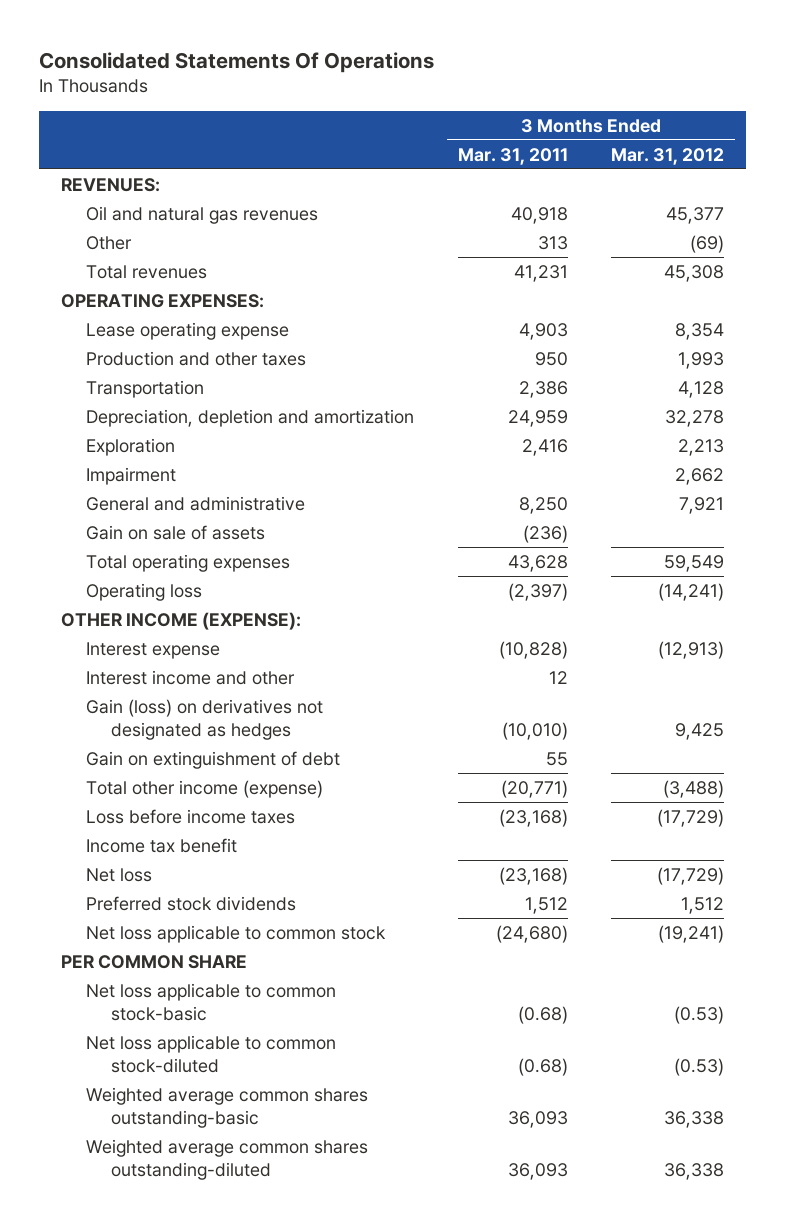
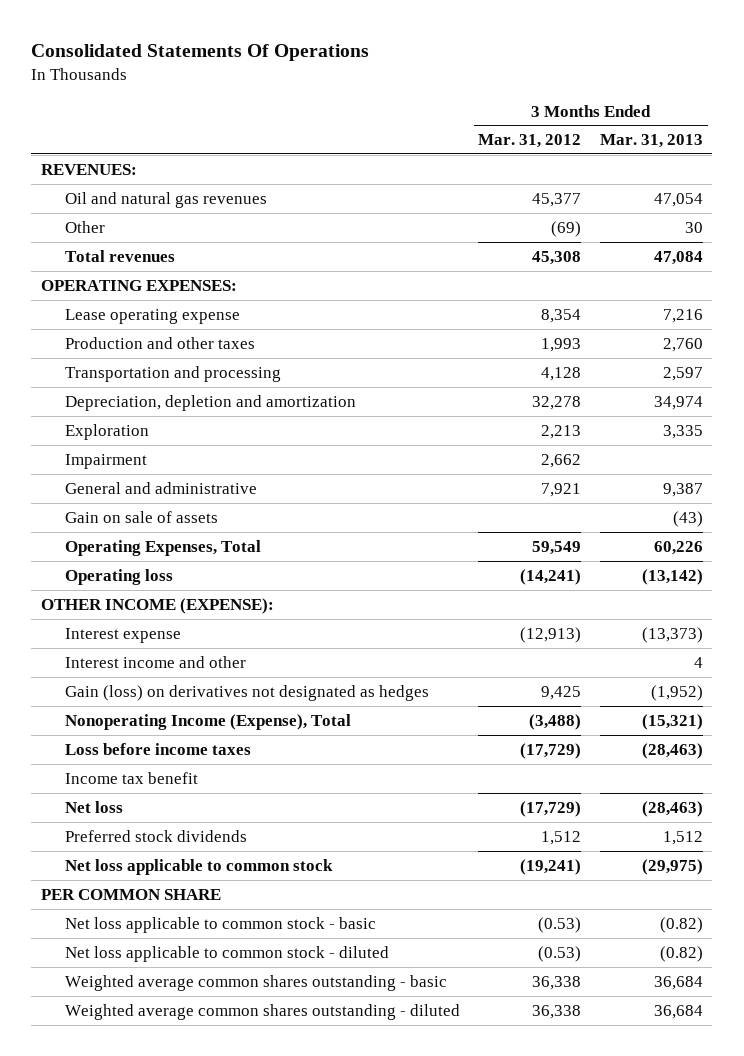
- | 3 Months Ended Mar. 31, 2011 | 3 Months Ended Mar. 31, 2012
+ | 3 Months Ended Mar. 31, 2012 | 3 Months Ended Mar. 31, 2013
- Transportation | 2,386 | 4,128
+ Transportation and processing | 4,128 | 2,597
- Total operating expenses | 43,628 | 59,549
+ Operating Expenses, Total | 59,549 | 60,226
- Gain on extinguishment of debt | 55 |
- Total other income (expense) | (20,771) | (3,488)
+ Nonoperating Income (Expense), Total | (3,488) | (15,321)
- Net loss applicable to common stock-basic | (0.68) | (0.53)
- Net loss applicable to common stock-diluted | (0.68) | (0.53)
- Weighted average common shares outstanding-basic | 36,093 | 36,338
- Weighted average common shares outstanding-diluted | 36,093 | 36,338
+ Net loss applicable to common stock - basic | (0.53) | (0.82)
+ Net loss applicable to common stock - diluted | (0.53) | (0.82)
+ Weighted average common shares outstanding - basic | 36,338 | 36,684
+ Weighted average common shares outstanding - diluted | 36,338 | 36,684

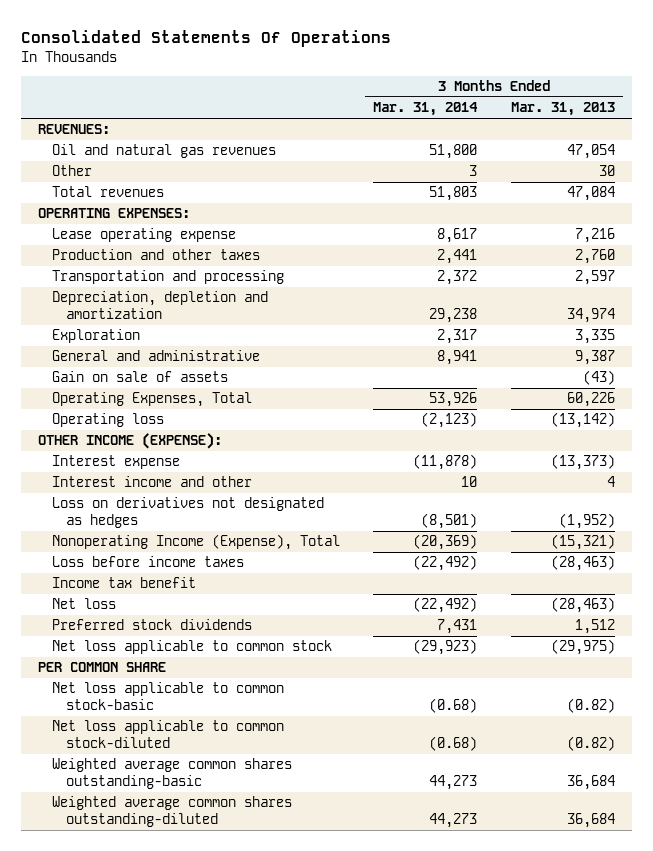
- | 3 Months Ended Mar. 31, 2012 | 3 Months Ended Mar. 31, 2013
+ | 3 Months Ended Mar. 31, 2014 | 3 Months Ended Mar. 31, 2013
- Impairment | 2,662 |
- Gain (loss) on derivatives not designated as hedges | 9,425 | (1,952)
+ Loss on derivatives not designated as hedges | (8,501) | (1,952)
- Net loss applicable to common stock - basic | (0.53) | (0.82)
- Net loss applicable to common stock - diluted | (0.53) | (0.82)
- Weighted average common shares outstanding - basic | 36,338 | 36,684
- Weighted average common shares outstanding - diluted | 36,338 | 36,684
+ Net loss applicable to common stock-basic | (0.68) | (0.82)
+ Net loss applicable to common stock-diluted | (0.68) | (0.82)
+ Weighted average common shares outstanding-basic | 44,273 | 36,684
+ Weighted average common shares outstanding-diluted | 44,273 | 36,684

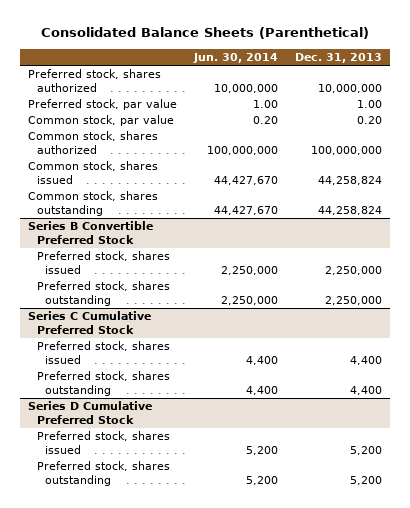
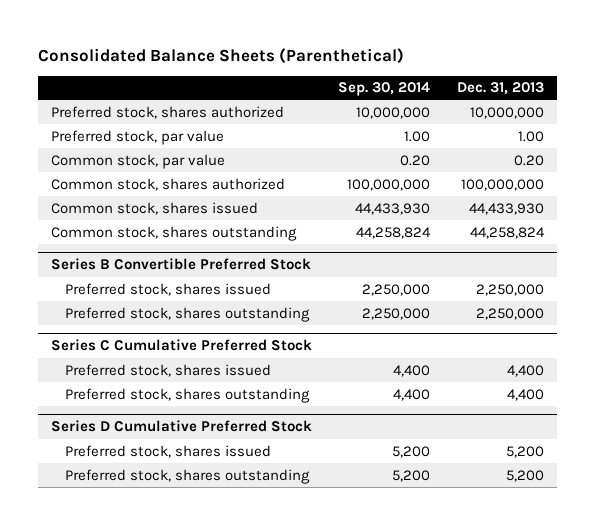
- | Jun. 30, 2014 | Dec. 31, 2013
+ | Sep. 30, 2014 | Dec. 31, 2013
- Common stock, shares issued | 44,427,670 | 44,258,824
+ Common stock, shares issued | 44,433,930 | 44,433,930

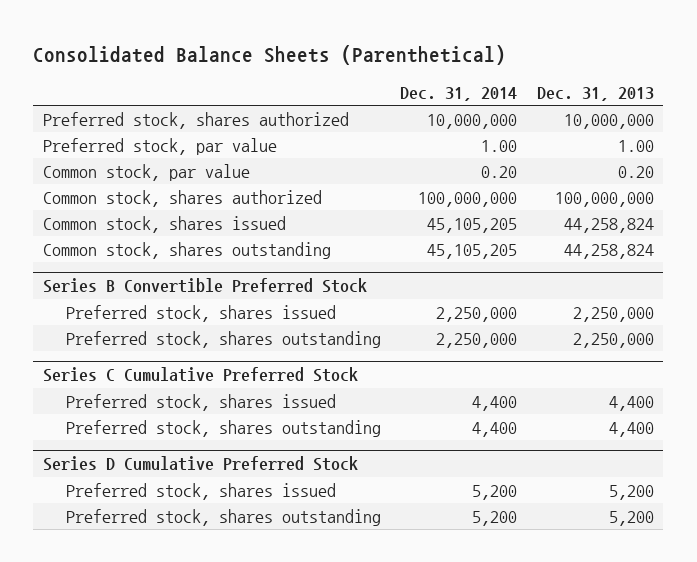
- | Sep. 30, 2014 | Dec. 31, 2013
+ | Dec. 31, 2014 | Dec. 31, 2013
- Common stock, shares issued | 44,433,930 | 44,433,930
+ Common stock, shares issued | 45,105,205 | 44,258,824

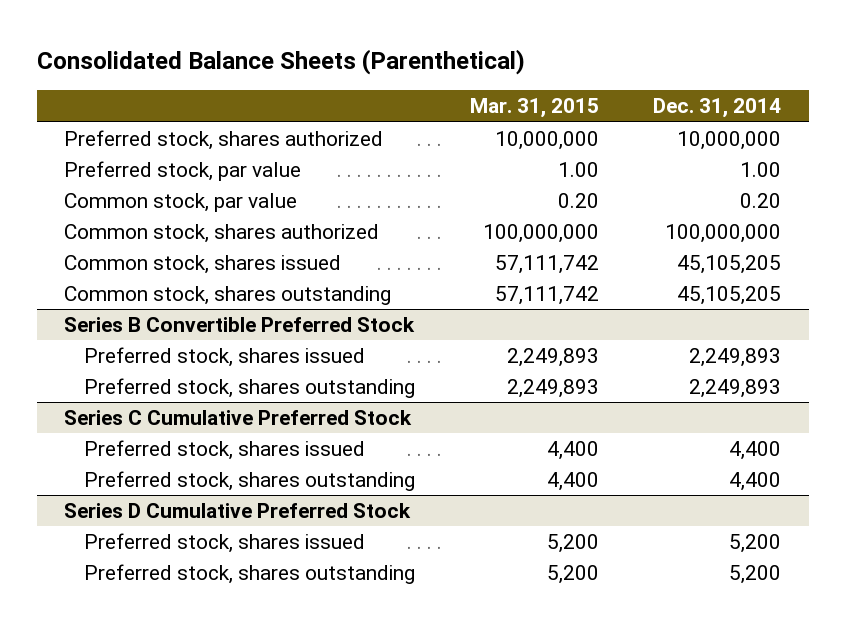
- | Dec. 31, 2014 | Dec. 31, 2013
+ | Mar. 31, 2015 | Dec. 31, 2014
@ Series B Convertible Preferred Stock
- Preferred stock, shares issued | 2,250,000 | 2,250,000
- Preferred stock, shares outstanding | 2,250,000 | 2,250,000
+ Preferred stock, shares issued | 2,249,893 | 2,249,893
+ Preferred stock, shares outstanding | 2,249,893 | 2,249,893

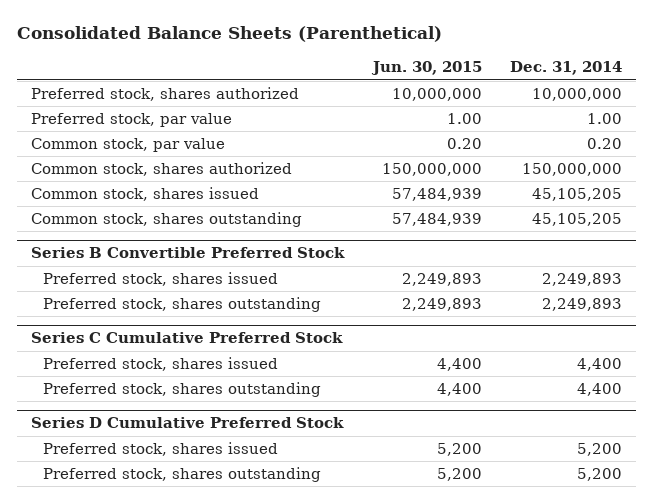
- | Mar. 31, 2015 | Dec. 31, 2014
+ | Jun. 30, 2015 | Dec. 31, 2014
- Common stock, shares authorized | 100,000,000 | 100,000,000
+ Common stock, shares authorized | 150,000,000 | 150,000,000

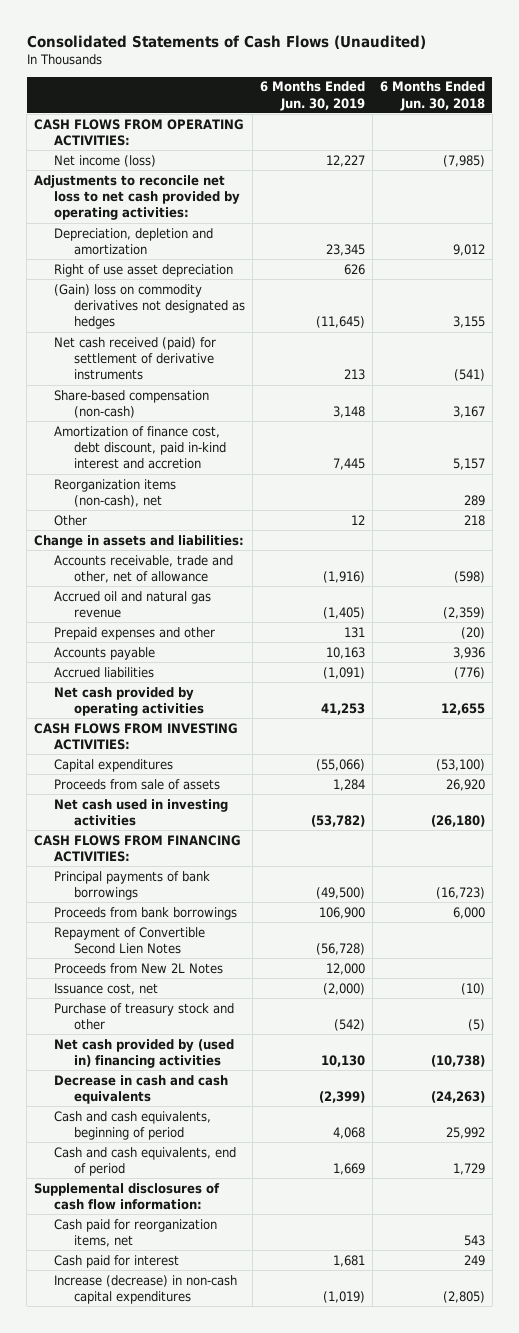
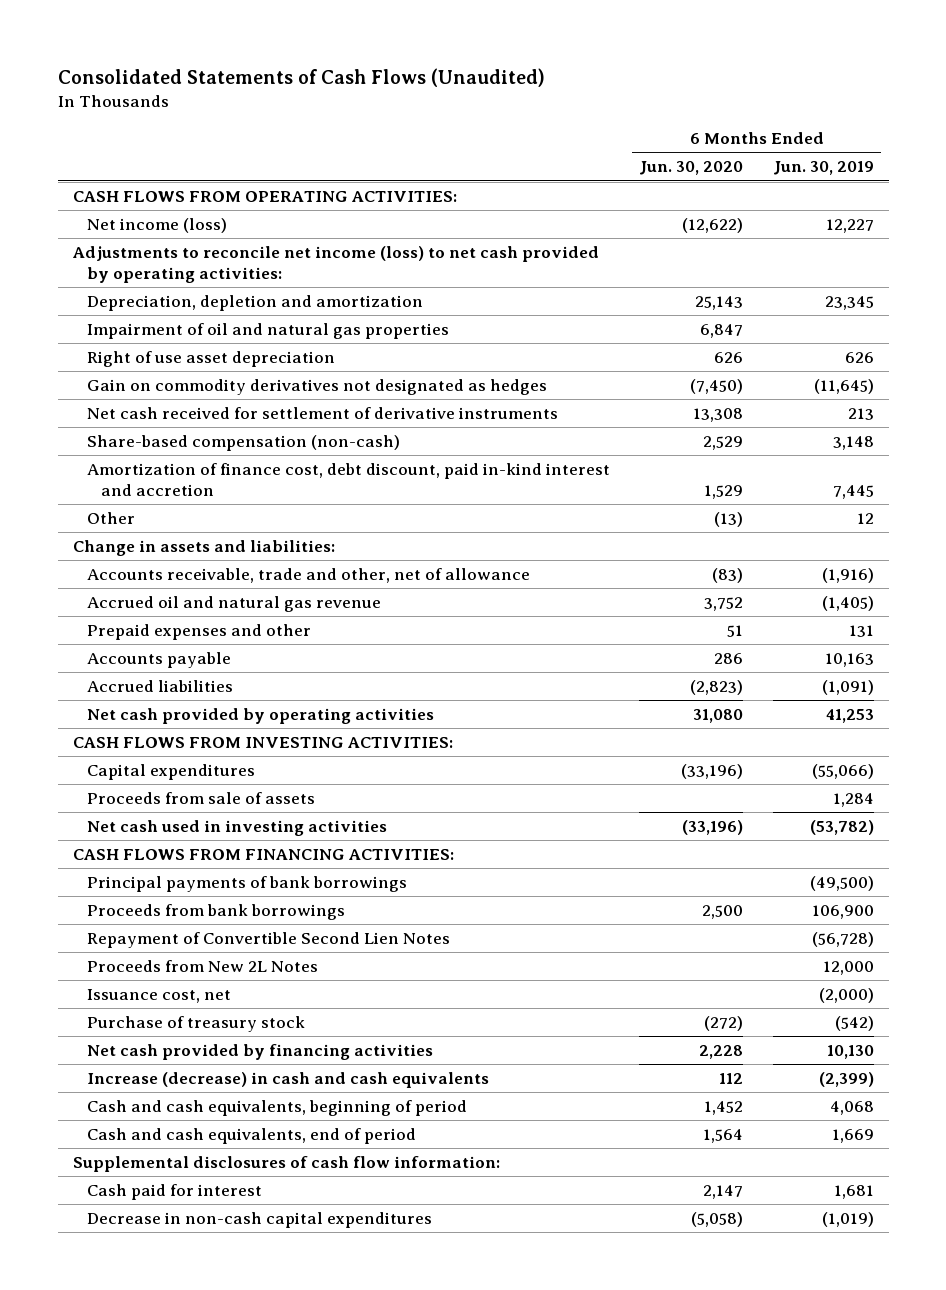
- | 6 Months Ended Jun. 30, 2019 | 6 Months Ended Jun. 30, 2018
+ | 6 Months Ended Jun. 30, 2020 | 6 Months Ended Jun. 30, 2019
- Adjustments to reconcile net loss to net cash provided by operating activities:
+ Adjustments to reconcile net income (loss) to net cash provided by operating activities:
+ Impairment of oil and natural gas properties | 6,847 |
- (Gain) loss on commodity derivatives not designated as hedges | (11,645) | 3,155
- Net cash received (paid) for settlement of derivative instruments | 213 | (541)
+ Gain on commodity derivatives not designated as hedges | (7,450) | (11,645)
+ Net cash received for settlement of derivative instruments | 13,308 | 213
- Reorganization items (non-cash), net | | 289
- Purchase of treasury stock and other | (542) | (5)
- Net cash provided by (used in) financing activities | 10,130 | (10,738)
- Decrease in cash and cash equivalents | (2,399) | (24,263)
+ Purchase of treasury stock | (272) | (542)
+ Net cash provided by financing activities | 2,228 | 10,130
+ Increase (decrease) in cash and cash equivalents | 112 | (2,399)
- Cash paid for reorganization items, net | | 543
- Increase (decrease) in non-cash capital expenditures | (1,019) | (2,805)
+ Decrease in non-cash capital expenditures | (5,058) | (1,019)

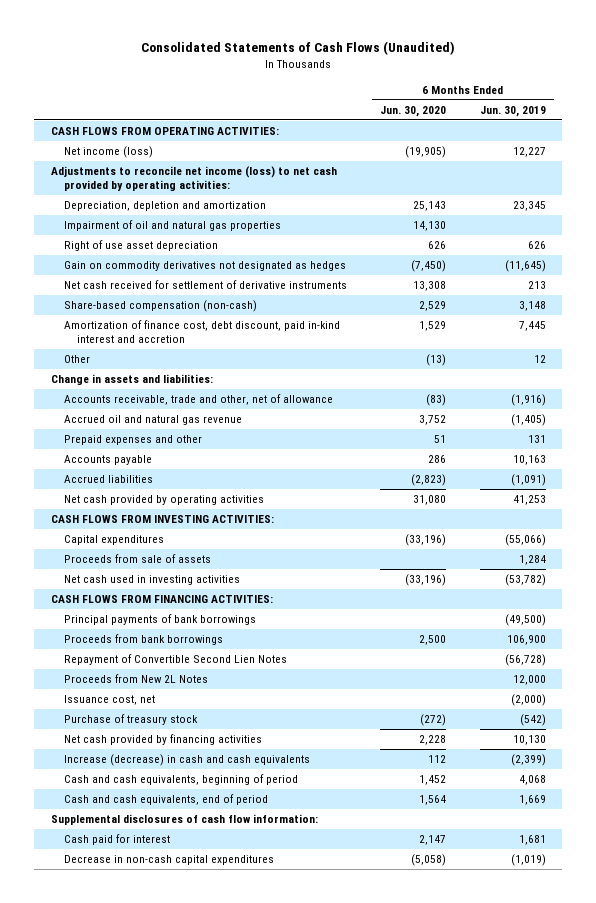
- Net income (loss) | (12,622) | 12,227
+ Net income (loss) | (19,905) | 12,227
- Impairment of oil and natural gas properties | 6,847 |
+ Impairment of oil and natural gas properties | 14,130 |

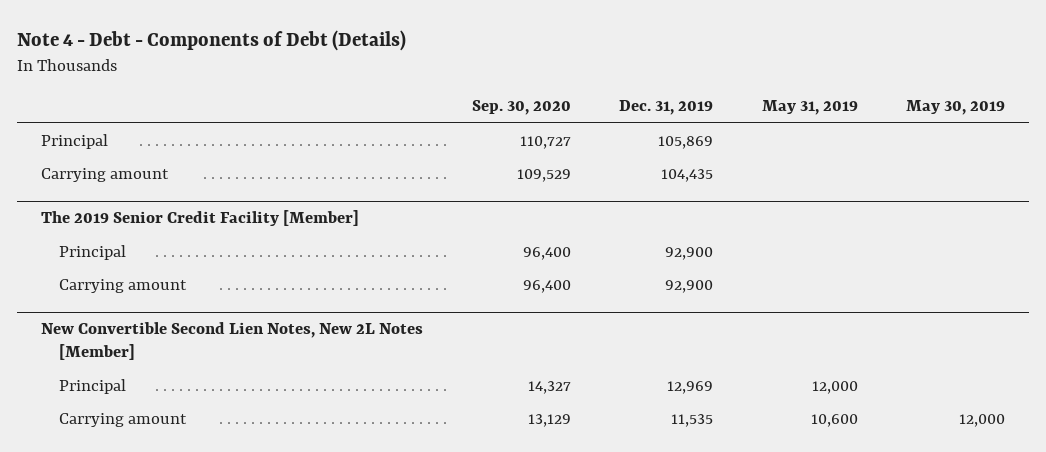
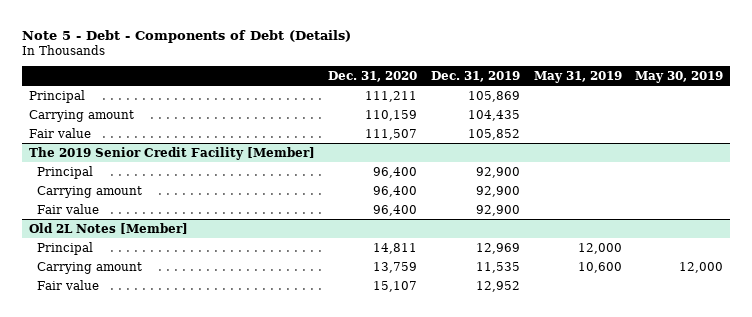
- Note 4 - Debt - Components of Debt (Details)
+ Note 5 - Debt - Components of Debt (Details)
- | Sep. 30, 2020 | Dec. 31, 2019 | May 31, 2019 | May 30, 2019
+ | Dec. 31, 2020 | Dec. 31, 2019 | May 31, 2019 | May 30, 2019
+ Fair value | 111,507 | 105,852 | |
- New Convertible Second Lien Notes, New 2L Notes [Member]
@ The 2019 Senior Credit Facility [Member]
+ Fair value | 96,400 | 92,900 | |
+ Old 2L Notes [Member]
+ Fair value | 15,107 | 12,952 | |

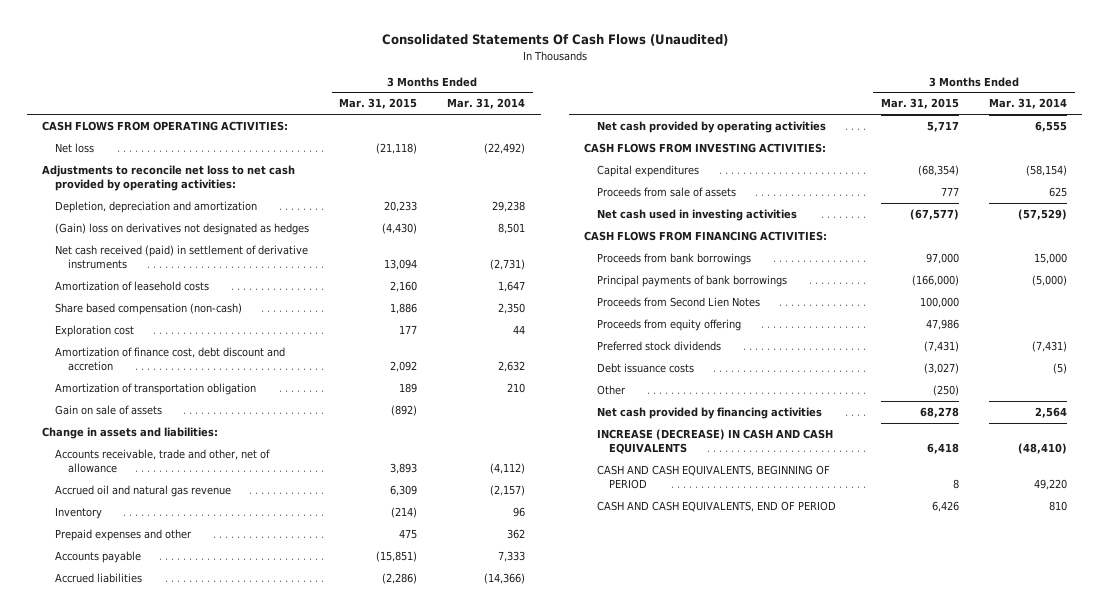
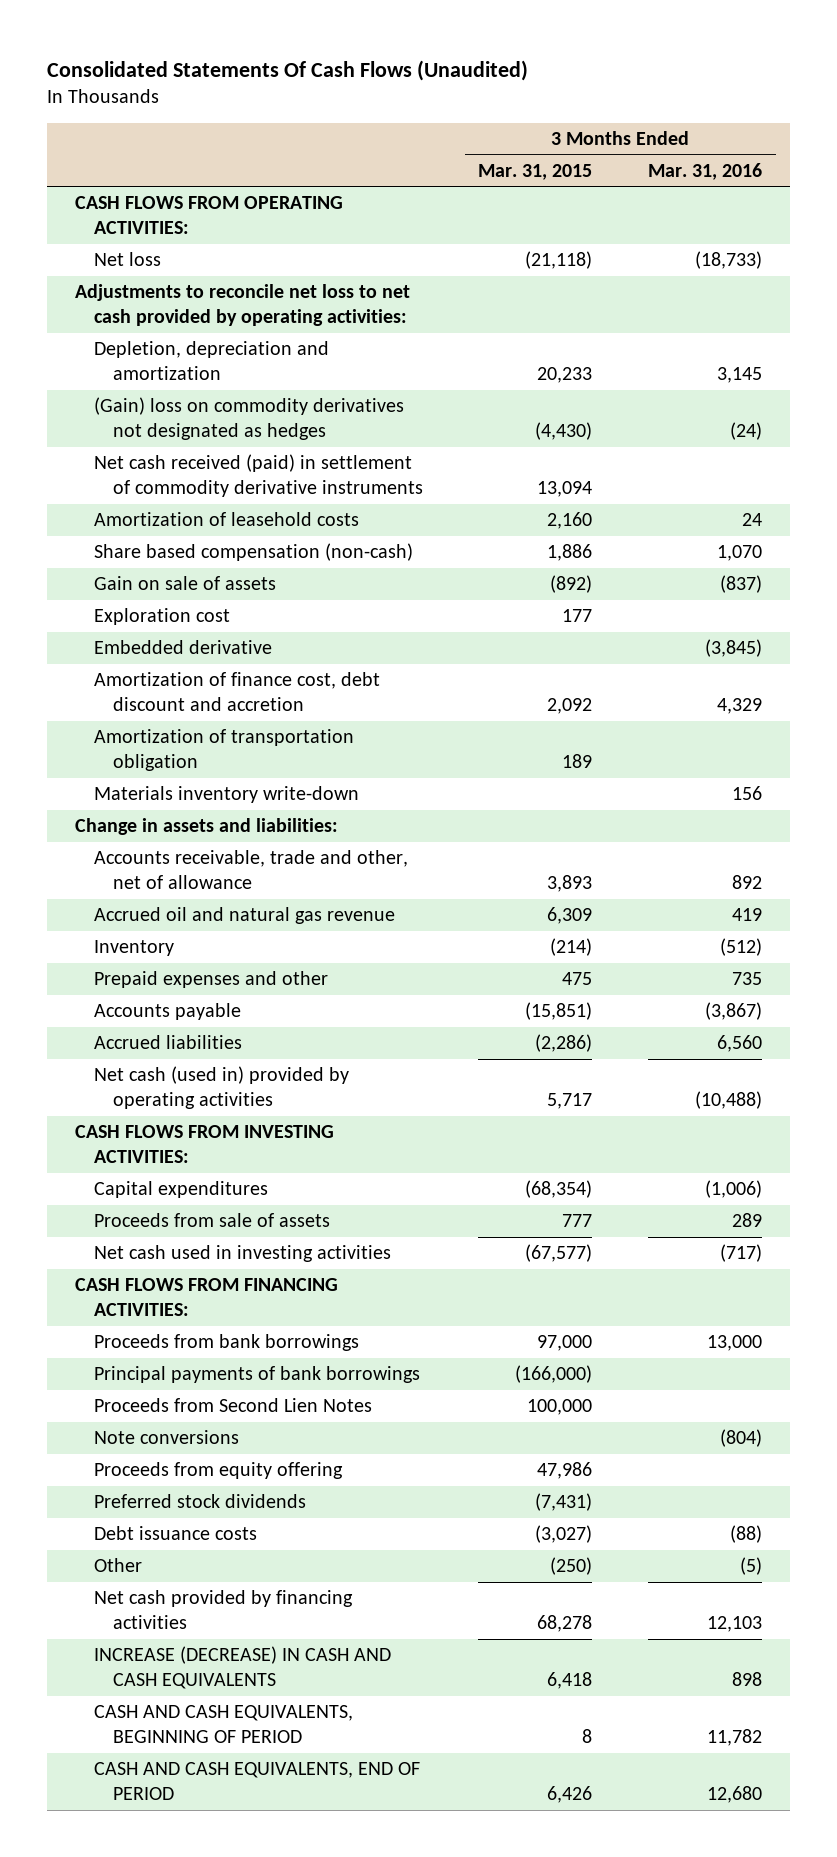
- | 3 Months Ended Mar. 31, 2015 | 3 Months Ended Mar. 31, 2014
+ | 3 Months Ended Mar. 31, 2015 | 3 Months Ended Mar. 31, 2016
- (Gain) loss on derivatives not designated as hedges | (4,430) | 8,501
- Net cash received (paid) in settlement of derivative instruments | 13,094 | (2,731)
+ (Gain) loss on commodity derivatives not designated as hedges | (4,430) | (24)
+ Net cash received (paid) in settlement of commodity derivative instruments | 13,094 |
moved up: Gain on sale of assets | (892) | (837)
+ Embedded derivative | | (3,845)
+ Materials inventory write-down | | 156
- Net cash provided by operating activities | 5,717 | 6,555
+ Net cash (used in) provided by operating activities | 5,717 | (10,488)
+ Note conversions | | (804)

